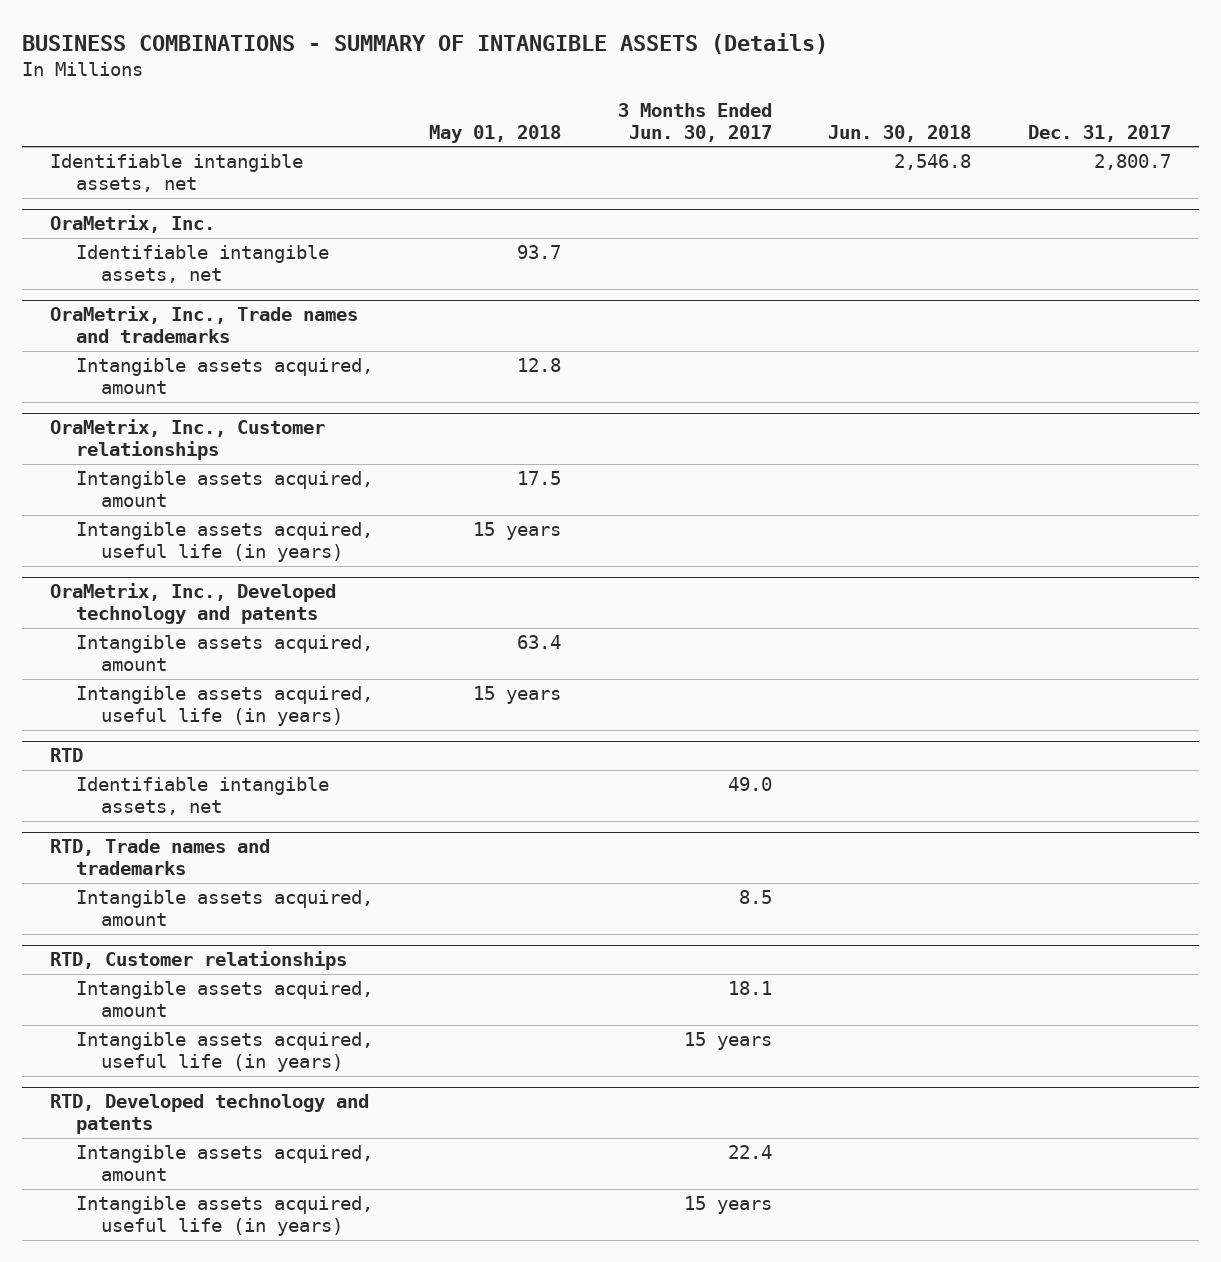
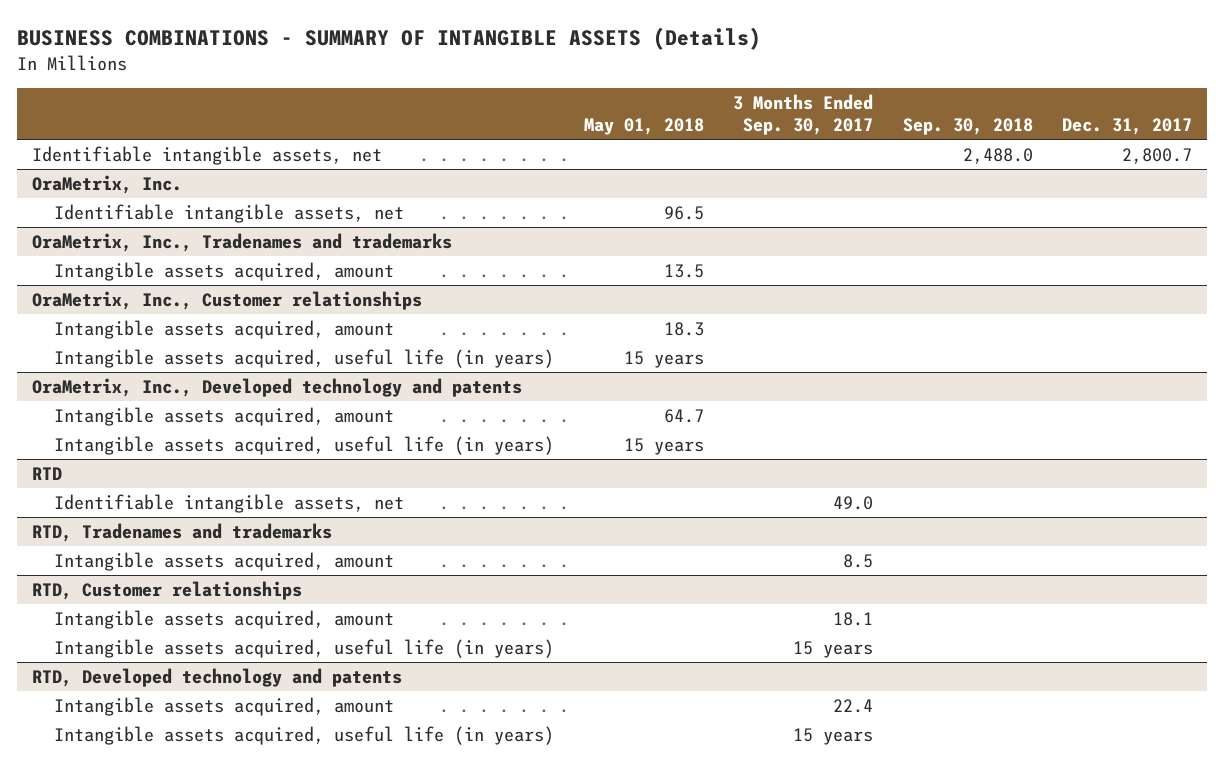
- | May 01, 2018 | 3 Months Ended Jun. 30, 2017 | Jun. 30, 2018 | Dec. 31, 2017
+ | May 01, 2018 | 3 Months Ended Sep. 30, 2017 | Sep. 30, 2018 | Dec. 31, 2017
@ OraMetrix, Inc.
- Identifiable intangible assets, net | 93.7 | | |
- OraMetrix, Inc., Trade names and trademarks
- Intangible assets acquired, amount | 12.8 | | |
@ OraMetrix, Inc.
+ Identifiable intangible assets, net | 96.5 | | |
+ OraMetrix, Inc., Tradenames and trademarks
+ Intangible assets acquired, amount | 13.5 | | |
@ OraMetrix, Inc., Customer relationships
- Intangible assets acquired, amount | 17.5 | | |
+ Intangible assets acquired, amount | 18.3 | | |
@ OraMetrix, Inc., Developed technology and patents
- Intangible assets acquired, amount | 63.4 | | |
+ Intangible assets acquired, amount | 64.7 | | |
- RTD, Trade names and trademarks
+ RTD, Tradenames and trademarks

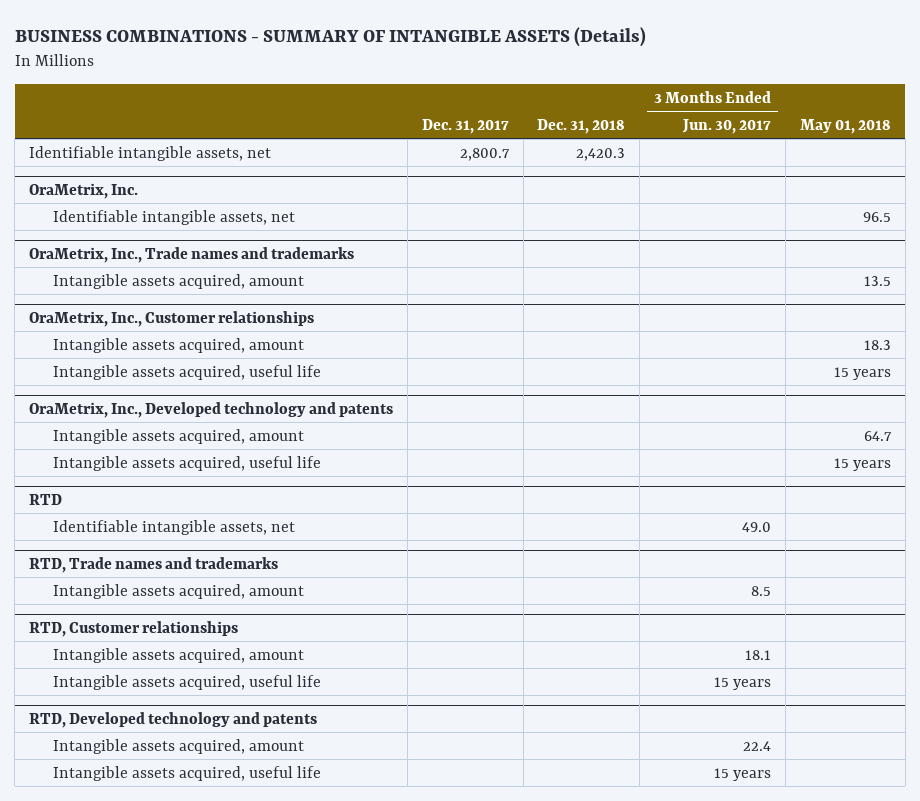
- | May 01, 2018 | 3 Months Ended Sep. 30, 2017 | Sep. 30, 2018 | Dec. 31, 2017
+ | Dec. 31, 2017 | Dec. 31, 2018 | 3 Months Ended Jun. 30, 2017 | May 01, 2018
- OraMetrix, Inc., Tradenames and trademarks
+ OraMetrix, Inc., Trade names and trademarks
@ OraMetrix, Inc., Customer relationships
- Intangible assets acquired, useful life (in years) | 15 years | | |
+ Intangible assets acquired, useful life | | | | 15 years
@ OraMetrix, Inc., Developed technology and patents
- Intangible assets acquired, useful life (in years) | 15 years | | |
+ Intangible assets acquired, useful life | | | | 15 years
- RTD, Tradenames and trademarks
+ RTD, Trade names and trademarks
@ RTD, Customer relationships
- Intangible assets acquired, useful life (in years) | | 15 years | |
+ Intangible assets acquired, useful life | | | 15 years |
@ RTD, Developed technology and patents
- Intangible assets acquired, useful life (in years) | | 15 years | |
+ Intangible assets acquired, useful life | | | 15 years |

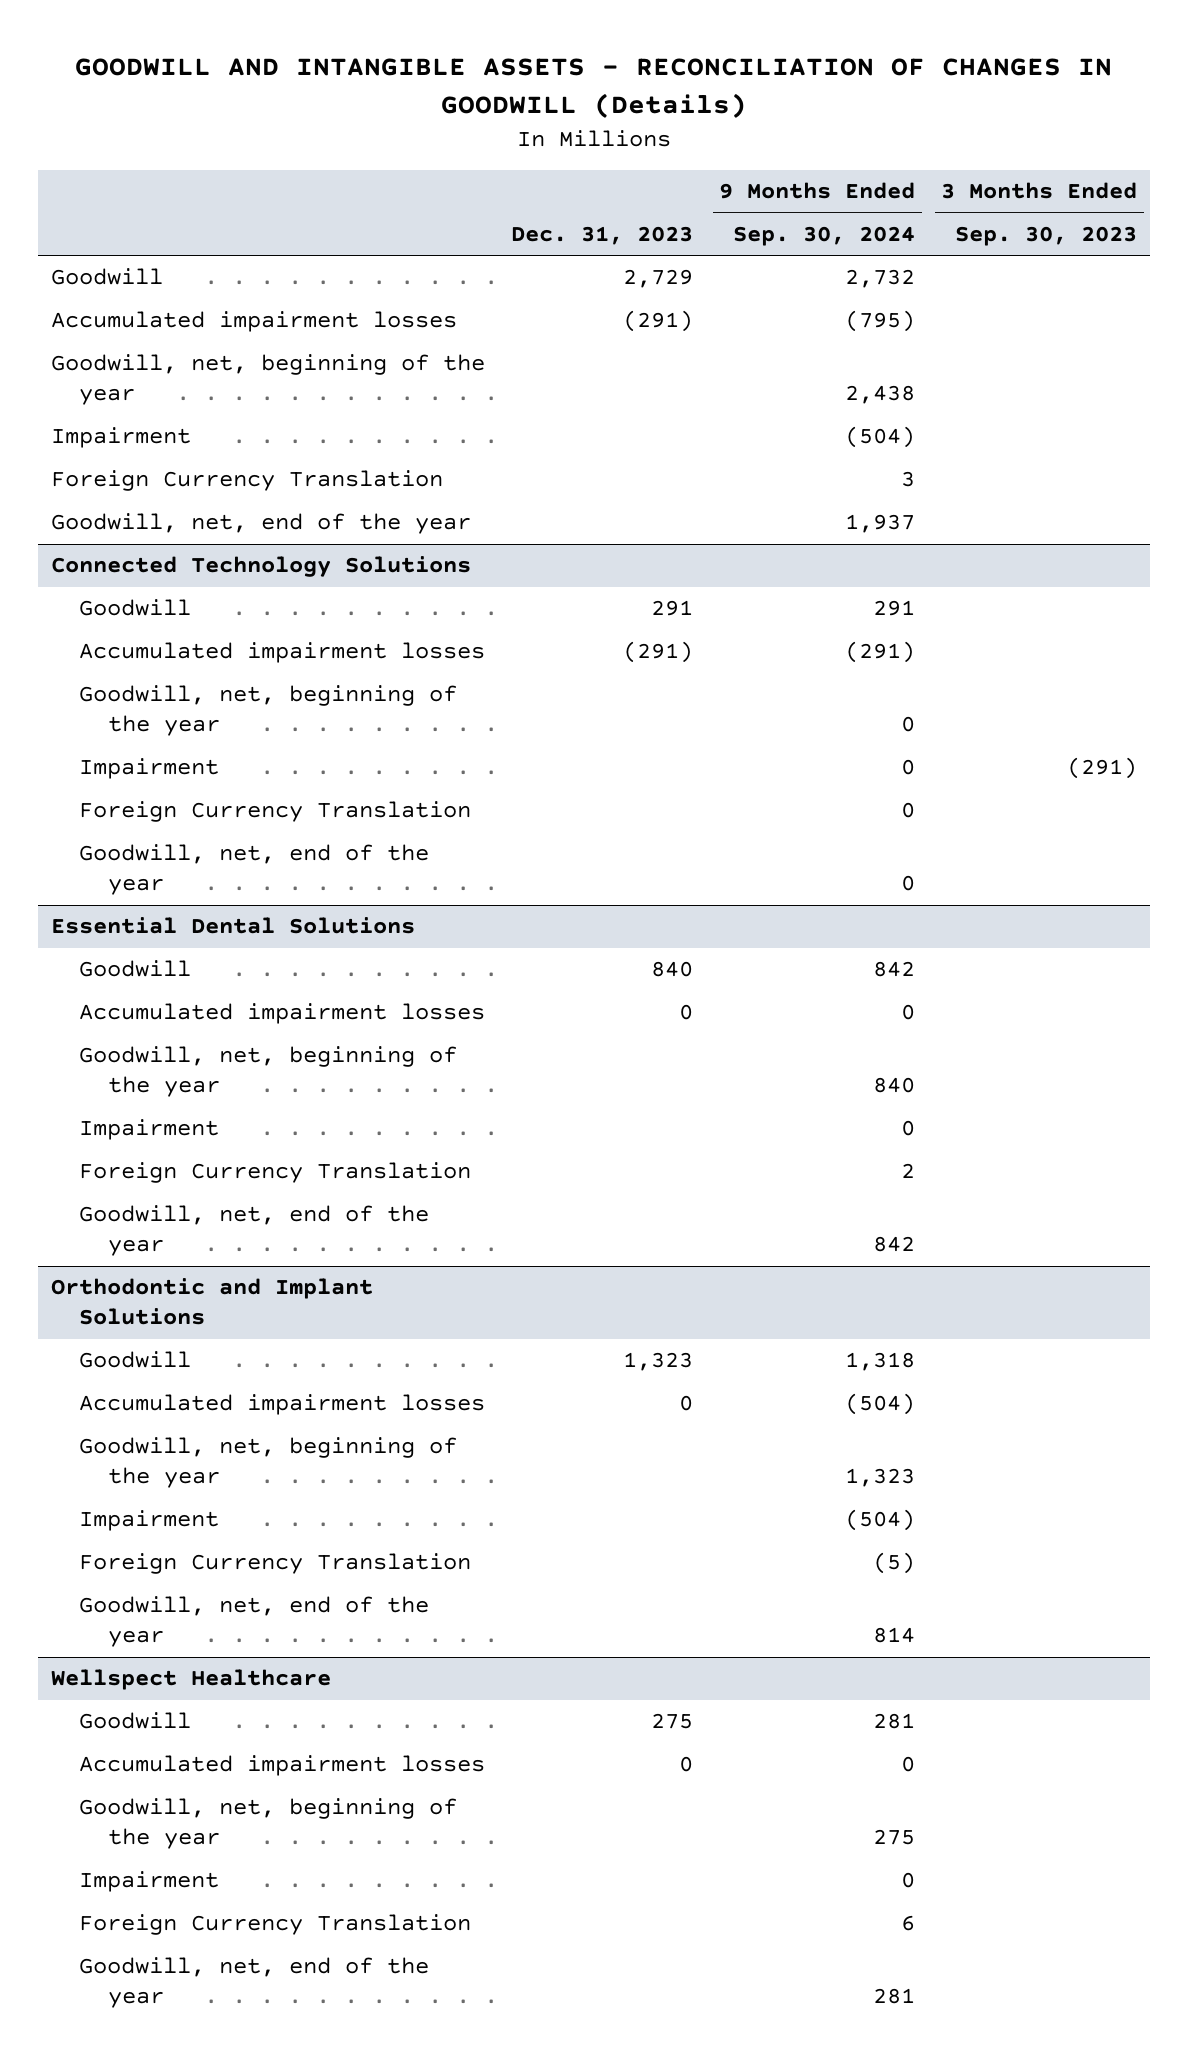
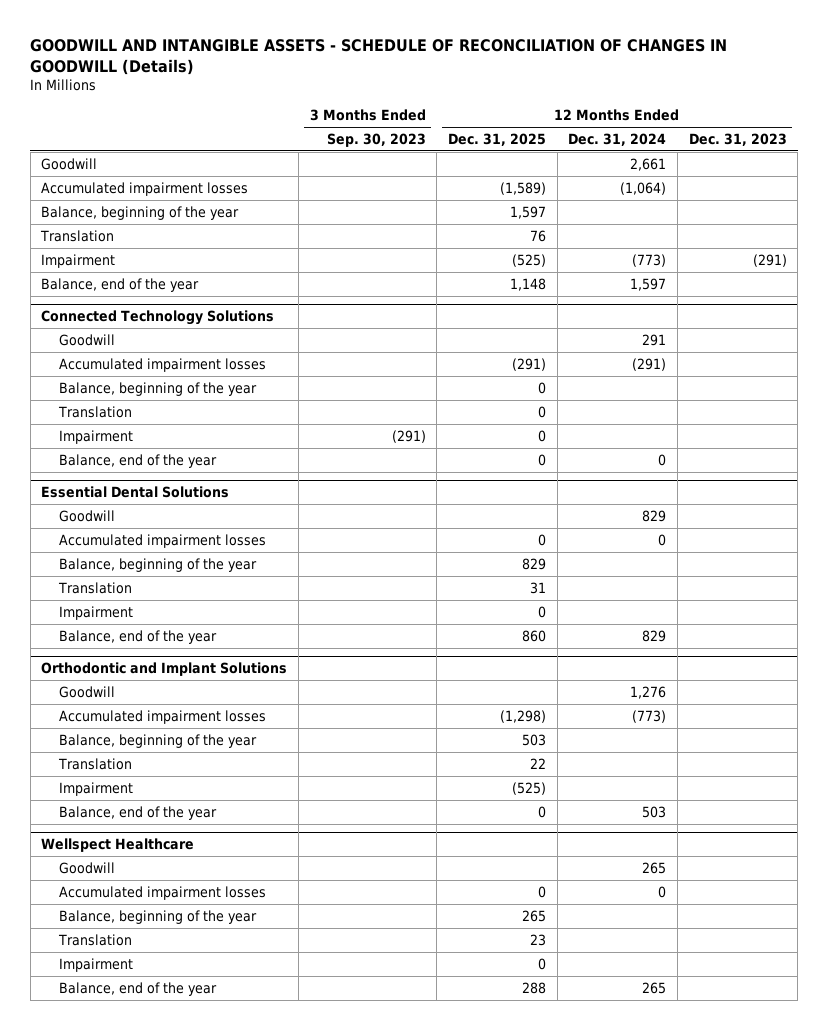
- GOODWILL AND INTANGIBLE ASSETS - RECONCILIATION OF CHANGES IN GOODWILL (Details)
+ GOODWILL AND INTANGIBLE ASSETS - SCHEDULE OF RECONCILIATION OF CHANGES IN GOODWILL (Details)
- | Dec. 31, 2023 | 9 Months Ended Sep. 30, 2024 | 3 Months Ended Sep. 30, 2023
+ | 3 Months Ended Sep. 30, 2023 | 12 Months Ended Dec. 31, 2025 | 12 Months Ended Dec. 31, 2024 | 12 Months Ended Dec. 31, 2023
- Goodwill, net, beginning of the year | | 2,438 |
+ Balance, beginning of the year | | 1,597 | |
+ Translation | | 76 | |
- Foreign Currency Translation | | 3 |
- Goodwill, net, end of the year | | 1,937 |
+ Balance, end of the year | | 1,148 | 1,597 |
@ Connected Technology Solutions
- Goodwill, net, beginning of the year | | 0 |
+ Balance, beginning of the year | | 0 | |
+ Translation | | 0 | |
- Foreign Currency Translation | | 0 |
- Goodwill, net, end of the year | | 0 |
+ Balance, end of the year | | 0 | 0 |
@ Essential Dental Solutions
- Goodwill, net, beginning of the year | | 840 |
+ Balance, beginning of the year | | 829 | |
+ Translation | | 31 | |
- Foreign Currency Translation | | 2 |
- Goodwill, net, end of the year | | 842 |
+ Balance, end of the year | | 860 | 829 |
@ Orthodontic and Implant Solutions
- Goodwill, net, beginning of the year | | 1,323 |
+ Balance, beginning of the year | | 503 | |
+ Translation | | 22 | |
- Foreign Currency Translation | | (5) |
- Goodwill, net, end of the year | | 814 |
+ Balance, end of the year | | 0 | 503 |
@ Wellspect Healthcare
- Goodwill, net, beginning of the year | | 275 |
+ Balance, beginning of the year | | 265 | |
+ Translation | | 23 | |
- Foreign Currency Translation | | 6 |
- Goodwill, net, end of the year | | 281 |
+ Balance, end of the year | | 288 | 265 |

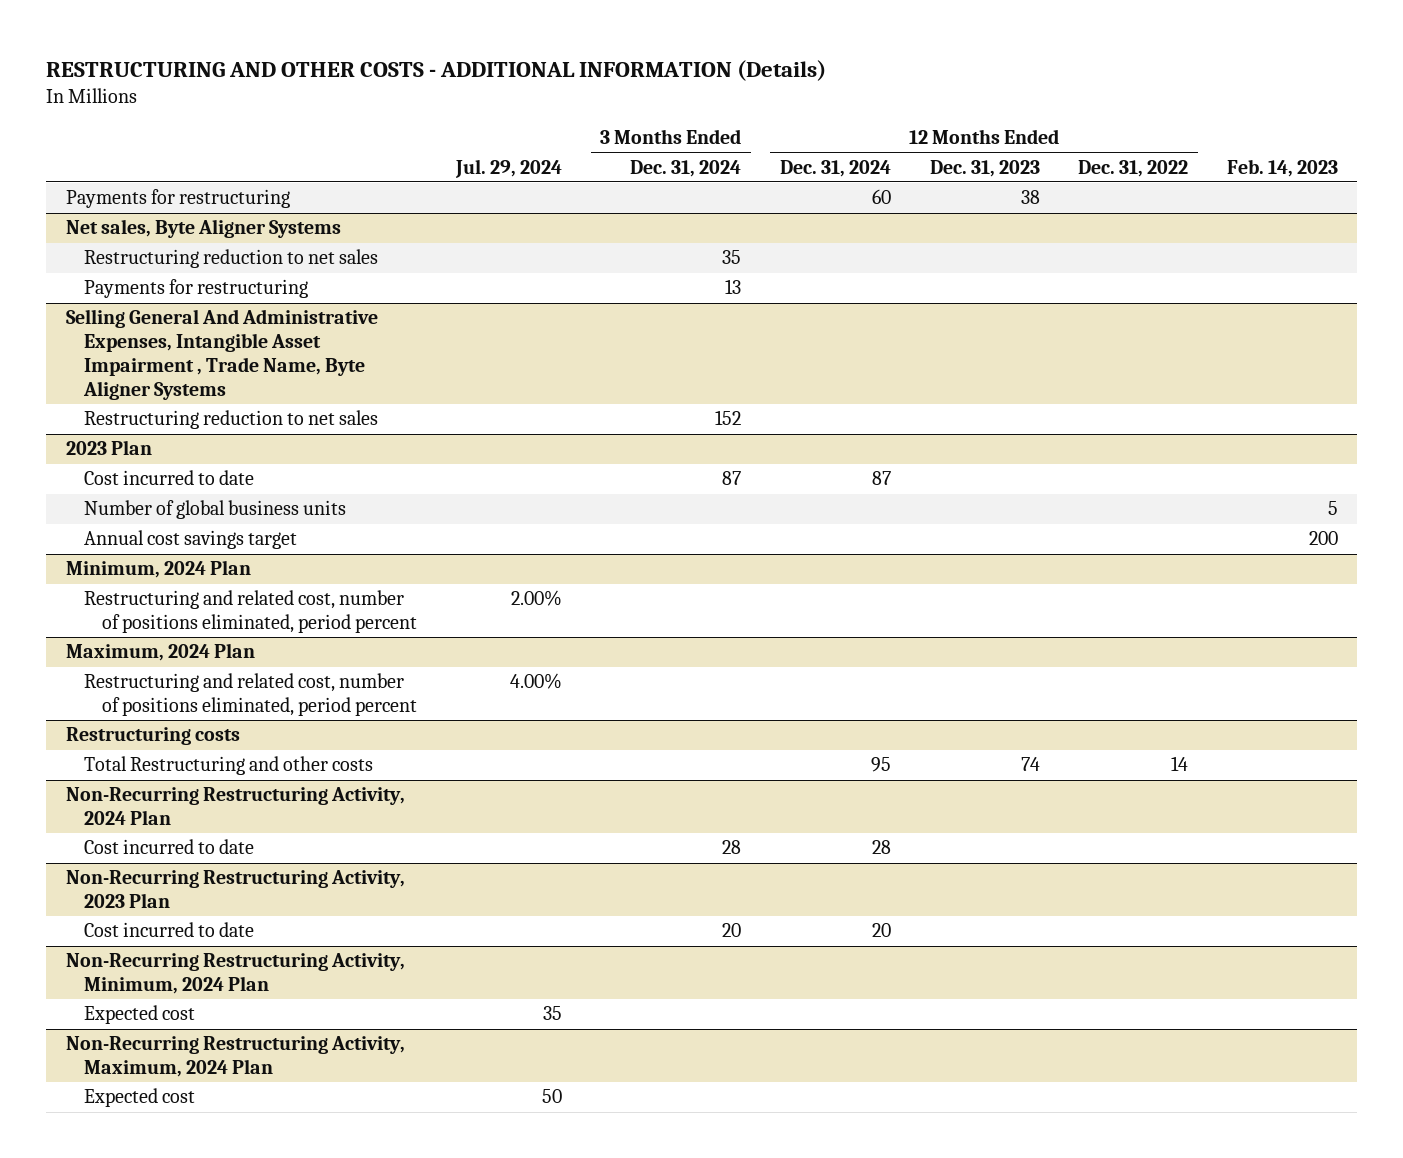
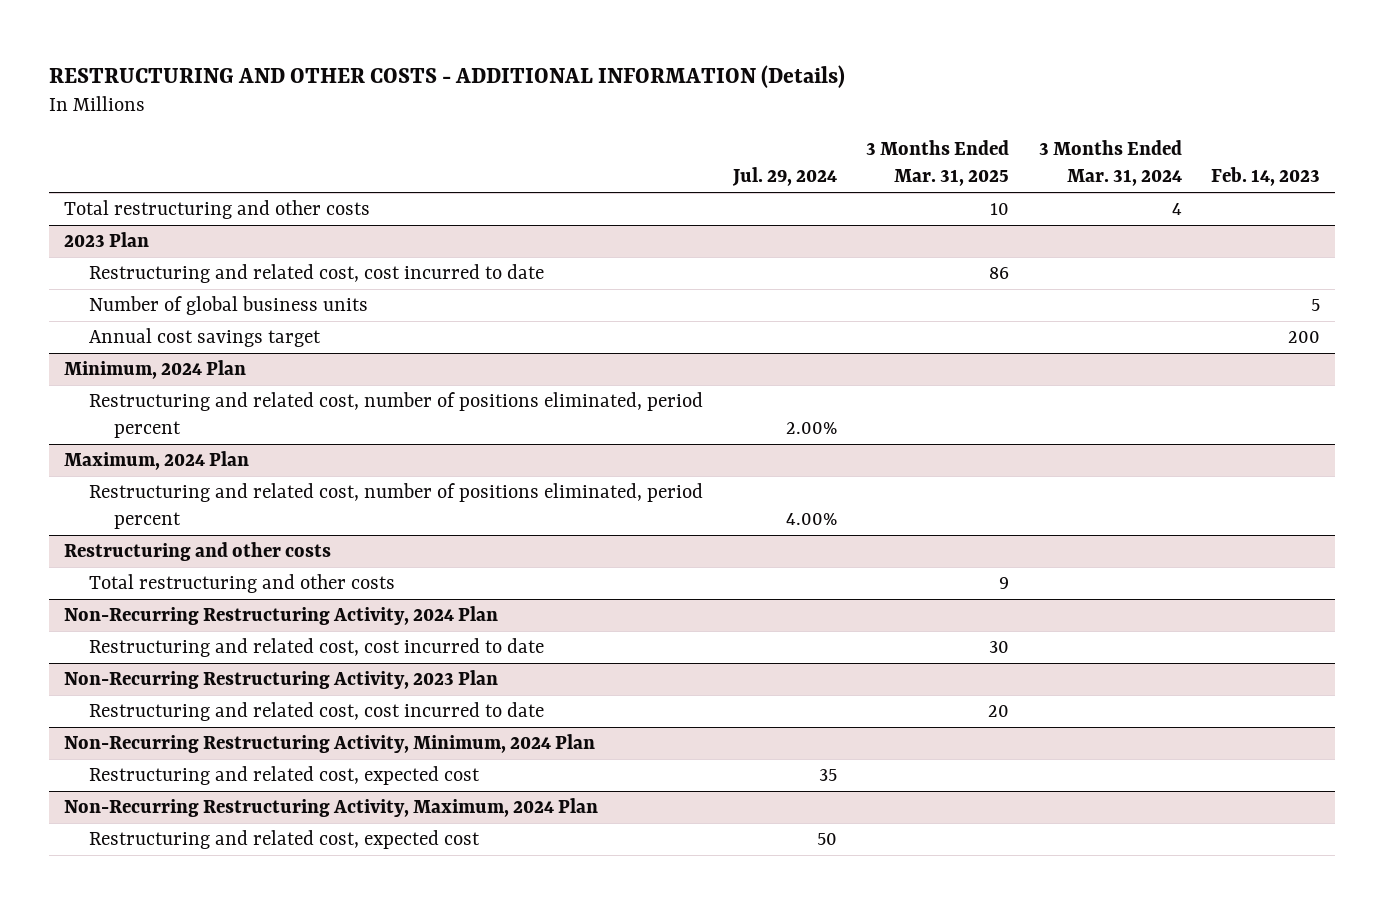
- | Jul. 29, 2024 | 3 Months Ended Dec. 31, 2024 | 12 Months Ended Dec. 31, 2024 | 12 Months Ended Dec. 31, 2023 | 12 Months Ended Dec. 31, 2022 | Feb. 14, 2023
+ | Jul. 29, 2024 | 3 Months Ended Mar. 31, 2025 | 3 Months Ended Mar. 31, 2024 | Feb. 14, 2023
- Payments for restructuring | | | 60 | 38 | |
- Net sales, Byte Aligner Systems
- Restructuring reduction to net sales | | 35 | | | |
- Payments for restructuring | | 13 | | | |
- Selling General And Administrative Expenses, Intangible Asset Impairment , Trade Name, Byte Aligner Systems
- Restructuring reduction to net sales | | 152 | | | |
+ Total restructuring and other costs | | 10 | 4 |
@ 2023 Plan
- Cost incurred to date | | 87 | 87 | | |
+ Restructuring and related cost, cost incurred to date | | 86 | |
- Restructuring costs
- Total Restructuring and other costs | | | 95 | 74 | 14 |
+ Restructuring and other costs
+ Total restructuring and other costs | | 9 | |
@ Non-Recurring Restructuring Activity, 2024 Plan
- Cost incurred to date | | 28 | 28 | | |
+ Restructuring and related cost, cost incurred to date | | 30 | |
@ Non-Recurring Restructuring Activity, 2023 Plan
- Cost incurred to date | | 20 | 20 | | |
+ Restructuring and related cost, cost incurred to date | | 20 | |
@ Non-Recurring Restructuring Activity, Minimum, 2024 Plan
- Expected cost | 35 | | | | |
+ Restructuring and related cost, expected cost | 35 | | |
@ Non-Recurring Restructuring Activity, Maximum, 2024 Plan
- Expected cost | 50 | | | | |
+ Restructuring and related cost, expected cost | 50 | | |

